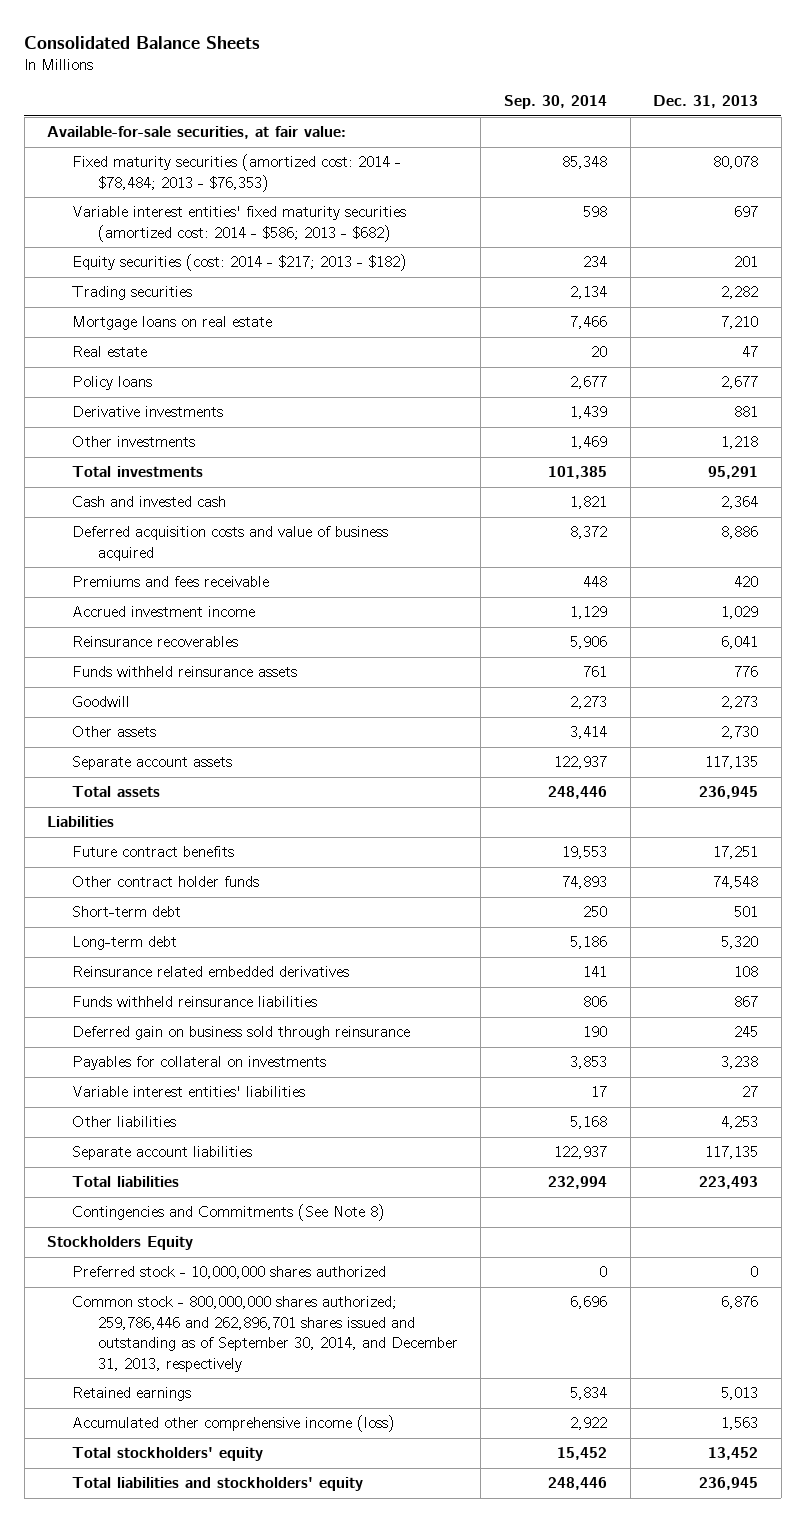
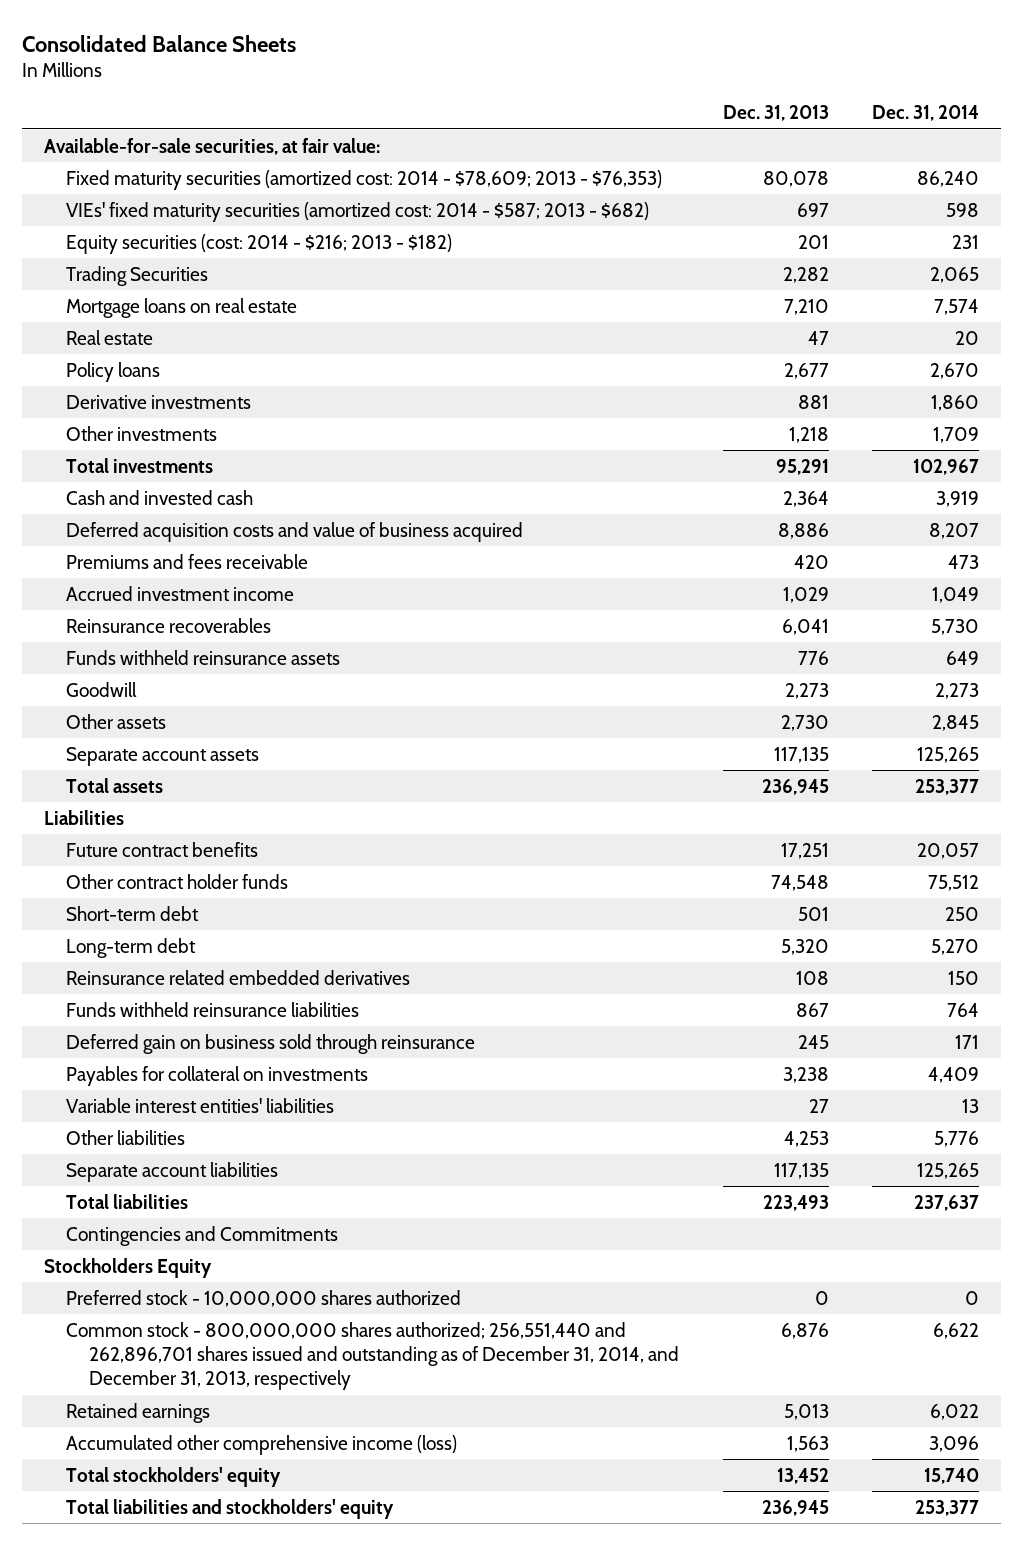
- | Sep. 30, 2014 | Dec. 31, 2013
+ | Dec. 31, 2013 | Dec. 31, 2014
- Fixed maturity securities (amortized cost: 2014 - $78,484; 2013 - $76,353) | 85,348 | 80,078
- Variable interest entities' fixed maturity securities (amortized cost: 2014 - $586; 2013 - $682) | 598 | 697
- Equity securities (cost: 2014 - $217; 2013 - $182) | 234 | 201
- Trading securities | 2,134 | 2,282
+ Fixed maturity securities (amortized cost: 2014 - $78,609; 2013 - $76,353) | 80,078 | 86,240
+ VIEs' fixed maturity securities (amortized cost: 2014 - $587; 2013 - $682) | 697 | 598
+ Equity securities (cost: 2014 - $216; 2013 - $182) | 201 | 231
+ Trading Securities | 2,282 | 2,065
- Contingencies and Commitments (See Note 8)
+ Contingencies and Commitments
- Common stock - 800,000,000 shares authorized; 259,786,446 and 262,896,701 shares issued and outstanding as of September 30, 2014, and December 31, 2013, respectively | 6,696 | 6,876
+ Common stock - 800,000,000 shares authorized; 256,551,440 and 262,896,701 shares issued and outstanding as of December 31, 2014, and December 31, 2013, respectively | 6,876 | 6,622

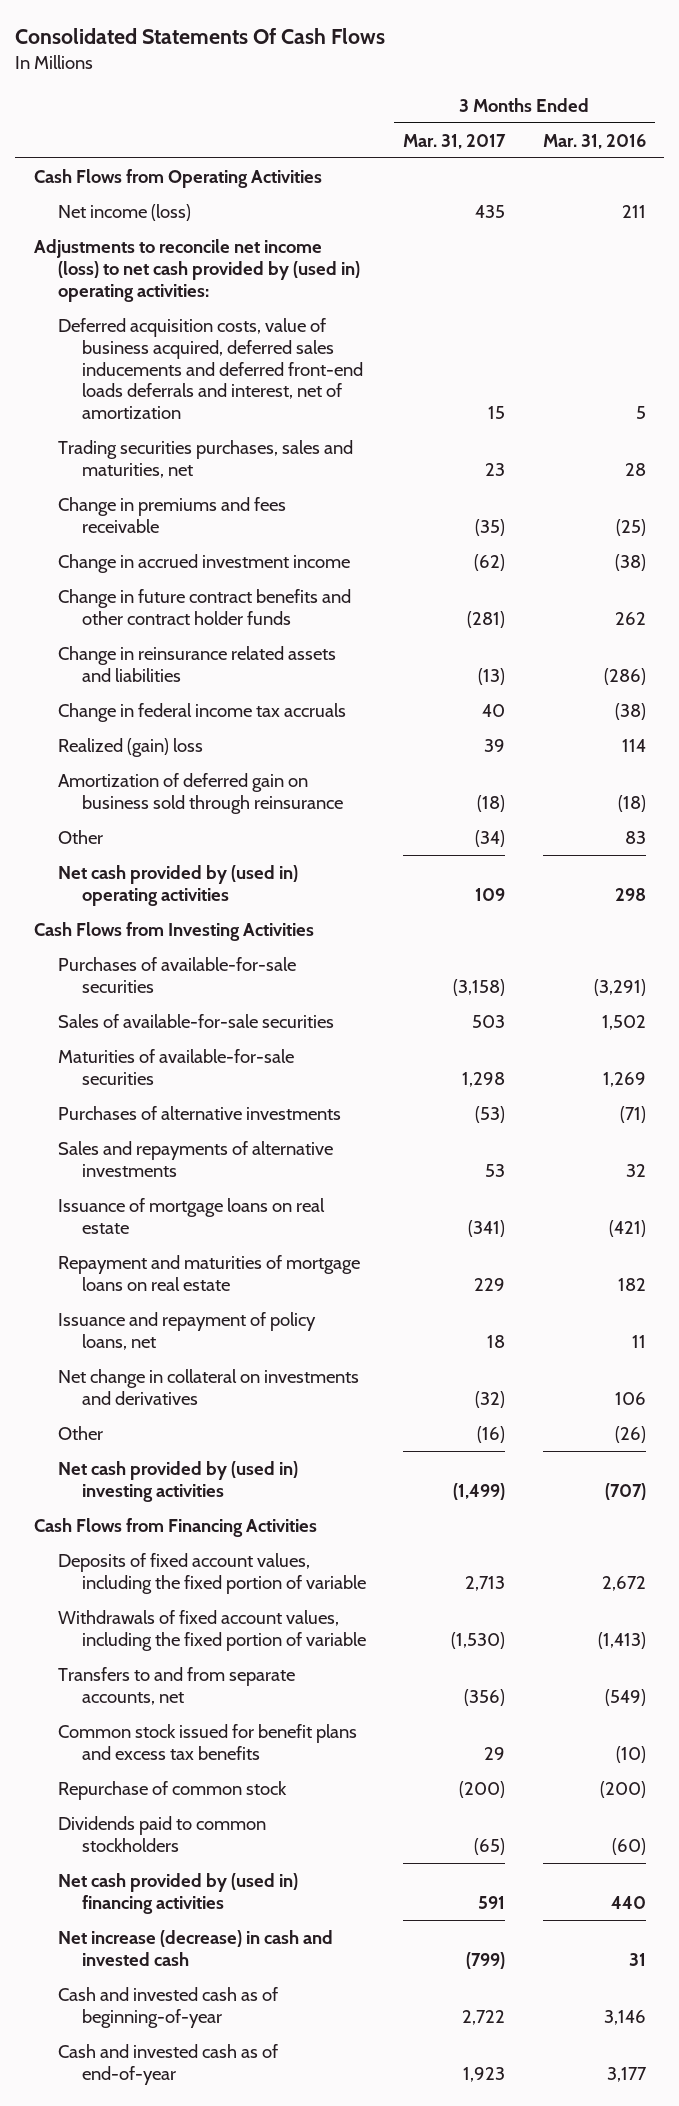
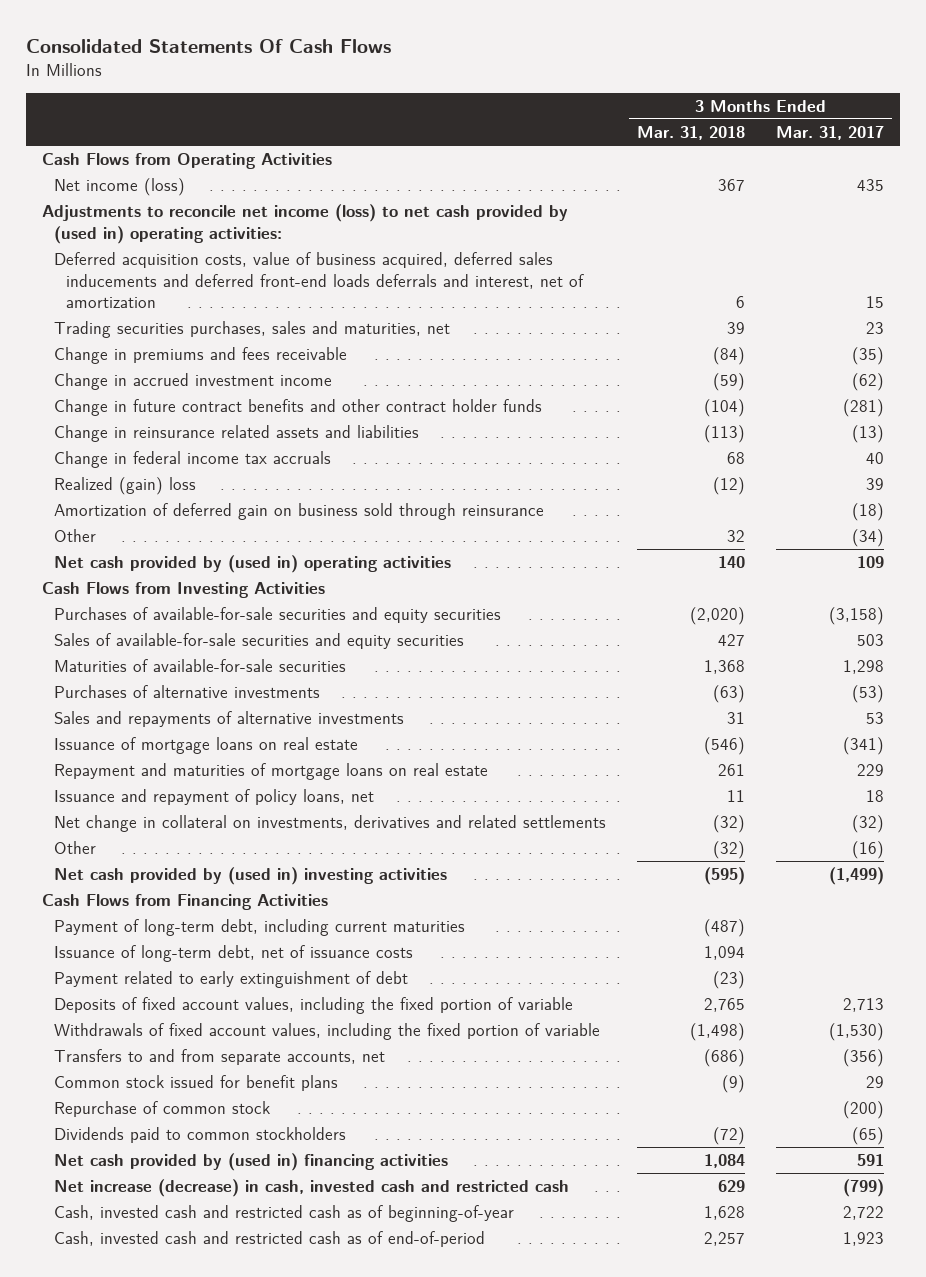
- | 3 Months Ended Mar. 31, 2017 | 3 Months Ended Mar. 31, 2016
+ | 3 Months Ended Mar. 31, 2018 | 3 Months Ended Mar. 31, 2017
- Purchases of available-for-sale securities | (3,158) | (3,291)
- Sales of available-for-sale securities | 503 | 1,502
+ Purchases of available-for-sale securities and equity securities | (2,020) | (3,158)
+ Sales of available-for-sale securities and equity securities | 427 | 503
- Net change in collateral on investments and derivatives | (32) | 106
+ Net change in collateral on investments, derivatives and related settlements | (32) | (32)
+ Payment of long-term debt, including current maturities | (487) |
+ Issuance of long-term debt, net of issuance costs | 1,094 |
+ Payment related to early extinguishment of debt | (23) |
- Common stock issued for benefit plans and excess tax benefits | 29 | (10)
+ Common stock issued for benefit plans | (9) | 29
- Net increase (decrease) in cash and invested cash | (799) | 31
- Cash and invested cash as of beginning-of-year | 2,722 | 3,146
- Cash and invested cash as of end-of-year | 1,923 | 3,177
+ Net increase (decrease) in cash, invested cash and restricted cash | 629 | (799)
+ Cash, invested cash and restricted cash as of beginning-of-year | 1,628 | 2,722
+ Cash, invested cash and restricted cash as of end-of-period | 2,257 | 1,923

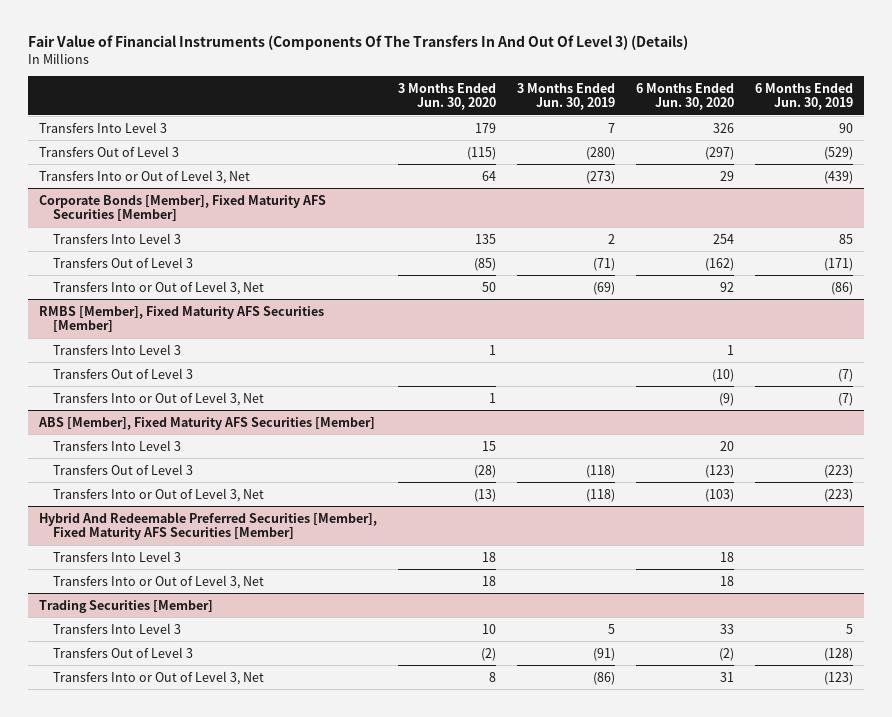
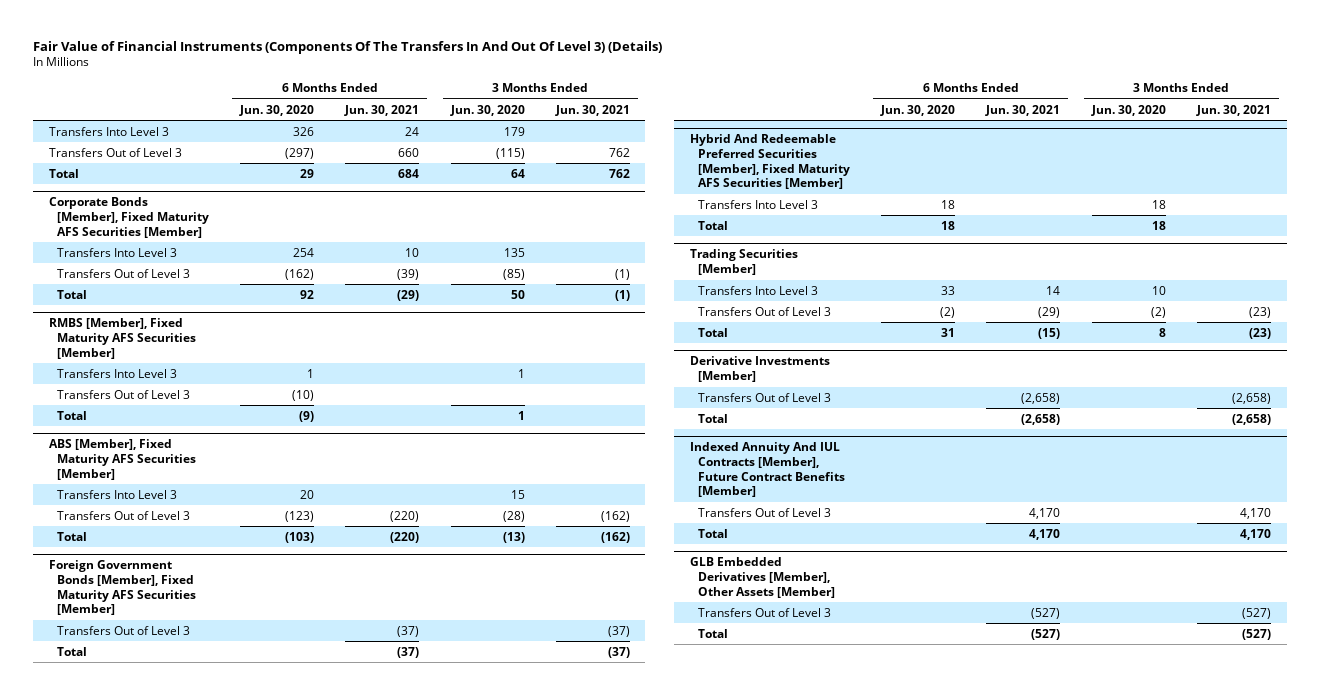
- | 3 Months Ended Jun. 30, 2020 | 3 Months Ended Jun. 30, 2019 | 6 Months Ended Jun. 30, 2020 | 6 Months Ended Jun. 30, 2019
+ | 6 Months Ended Jun. 30, 2020 | 6 Months Ended Jun. 30, 2021 | 3 Months Ended Jun. 30, 2020 | 3 Months Ended Jun. 30, 2021
- Transfers Into or Out of Level 3, Net | 64 | (273) | 29 | (439)
+ Total | 29 | 684 | 64 | 762
@ Corporate Bonds [Member], Fixed Maturity AFS Securities [Member]
- Transfers Into or Out of Level 3, Net | 50 | (69) | 92 | (86)
+ Total | 92 | (29) | 50 | (1)
@ RMBS [Member], Fixed Maturity AFS Securities [Member]
- Transfers Into or Out of Level 3, Net | 1 | | (9) | (7)
+ Total | (9) | | 1 |
@ ABS [Member], Fixed Maturity AFS Securities [Member]
- Transfers Into or Out of Level 3, Net | (13) | (118) | (103) | (223)
+ Total | (103) | (220) | (13) | (162)
+ Foreign Government Bonds [Member], Fixed Maturity AFS Securities [Member]
+ Transfers Out of Level 3 | | (37) | | (37)
+ Total | | (37) | | (37)
@ Hybrid And Redeemable Preferred Securities [Member], Fixed Maturity AFS Securities [Member]
- Transfers Into or Out of Level 3, Net | 18 | | 18 |
+ Total | 18 | | 18 |
@ Trading Securities [Member]
- Transfers Into or Out of Level 3, Net | 8 | (86) | 31 | (123)
+ Total | 31 | (15) | 8 | (23)
+ Derivative Investments [Member]
+ Transfers Out of Level 3 | | (2,658) | | (2,658)
+ Total | | (2,658) | | (2,658)
+ Indexed Annuity And IUL Contracts [Member], Future Contract Benefits [Member]
+ Transfers Out of Level 3 | | 4,170 | | 4,170
+ Total | | 4,170 | | 4,170
+ GLB Embedded Derivatives [Member], Other Assets [Member]
+ Transfers Out of Level 3 | | (527) | | (527)
+ Total | | (527) | | (527)

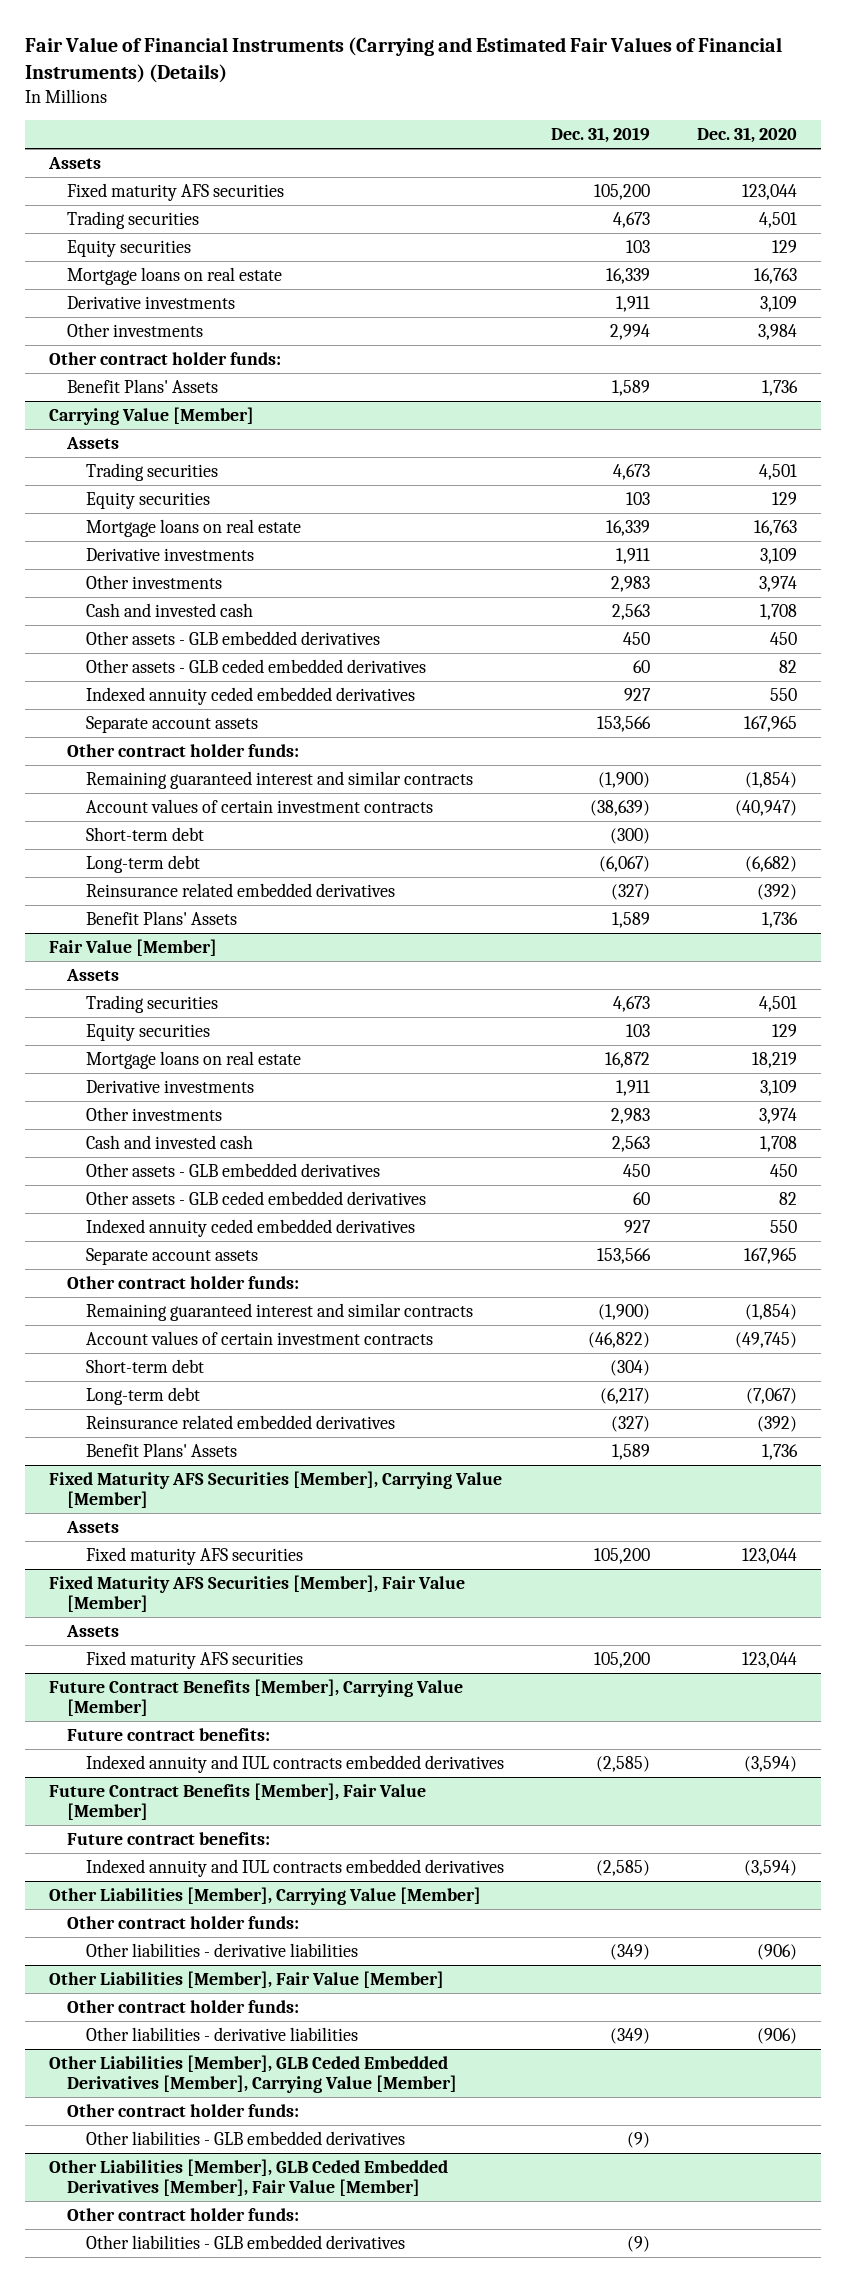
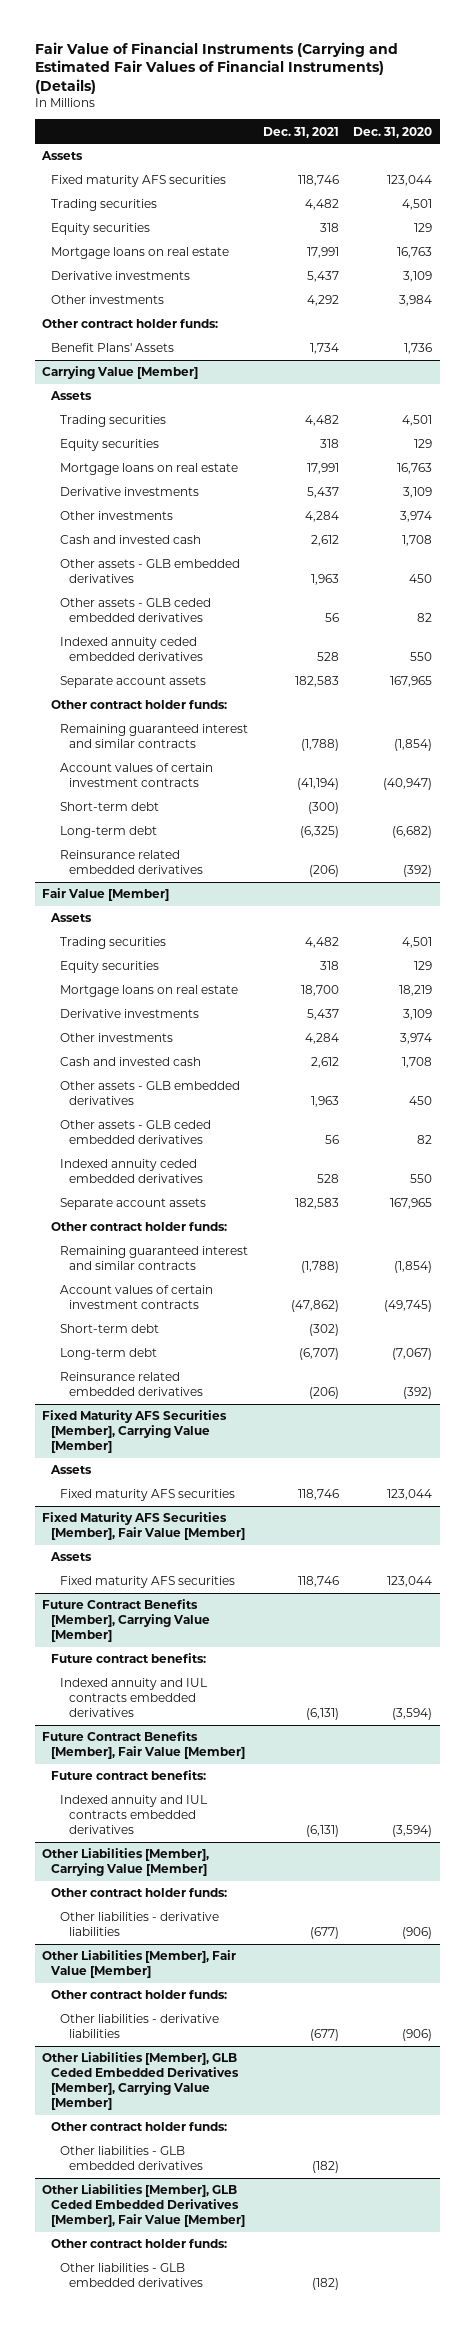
- | Dec. 31, 2019 | Dec. 31, 2020
+ | Dec. 31, 2021 | Dec. 31, 2020
@ Carrying Value [Member]
- Benefit Plans' Assets | 1,589 | 1,736
@ Fair Value [Member]
- Benefit Plans' Assets | 1,589 | 1,736

